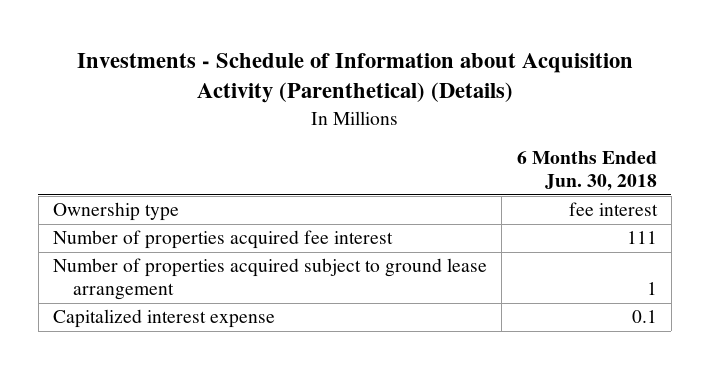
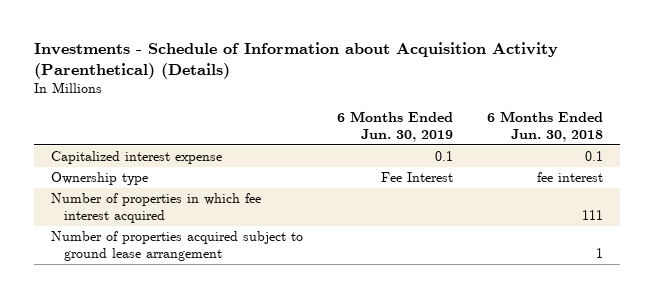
- | 6 Months Ended Jun. 30, 2018
+ | 6 Months Ended Jun. 30, 2019 | 6 Months Ended Jun. 30, 2018
moved up: Capitalized interest expense | 0.1 | 0.1
- Number of properties acquired fee interest | 111
+ Number of properties in which fee interest acquired | | 111

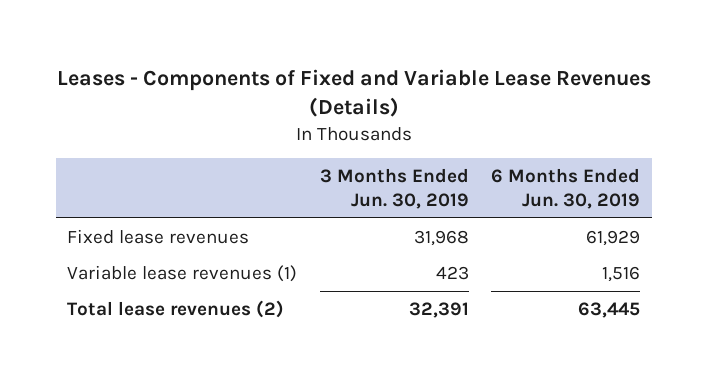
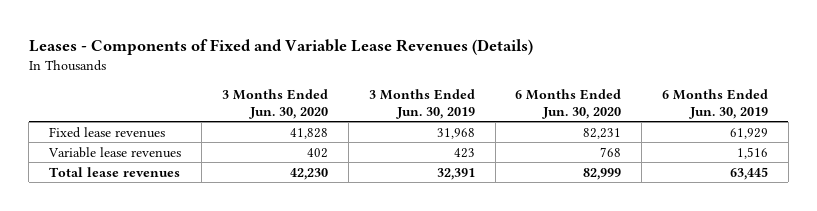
- | 3 Months Ended Jun. 30, 2019 | 6 Months Ended Jun. 30, 2019
+ | 3 Months Ended Jun. 30, 2020 | 3 Months Ended Jun. 30, 2019 | 6 Months Ended Jun. 30, 2020 | 6 Months Ended Jun. 30, 2019
- Variable lease revenues (1) | 423 | 1,516
- Total lease revenues (2) | 32,391 | 63,445
+ Variable lease revenues | 402 | 423 | 768 | 1,516
+ Total lease revenues | 42,230 | 32,391 | 82,999 | 63,445

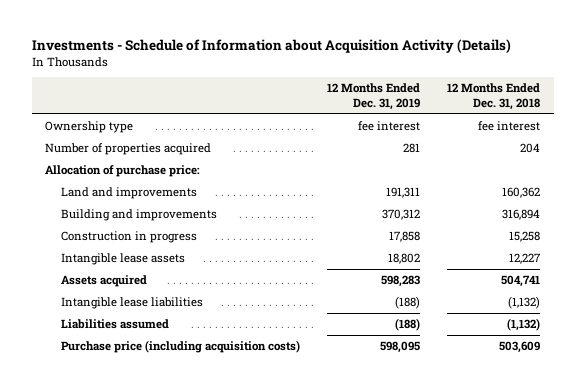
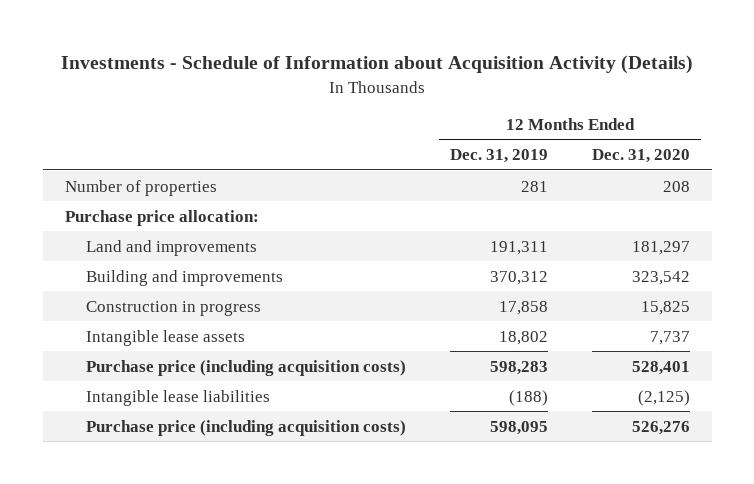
- | 12 Months Ended Dec. 31, 2019 | 12 Months Ended Dec. 31, 2018
+ | 12 Months Ended Dec. 31, 2019 | 12 Months Ended Dec. 31, 2020
- Ownership type | fee interest | fee interest
- Number of properties acquired | 281 | 204
- Allocation of purchase price:
+ Number of properties | 281 | 208
+ Purchase price allocation:
- Assets acquired | 598,283 | 504,741
+ Purchase price (including acquisition costs) | 598,283 | 528,401
- Liabilities assumed | (188) | (1,132)

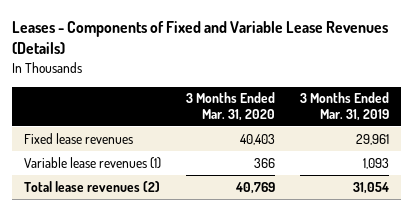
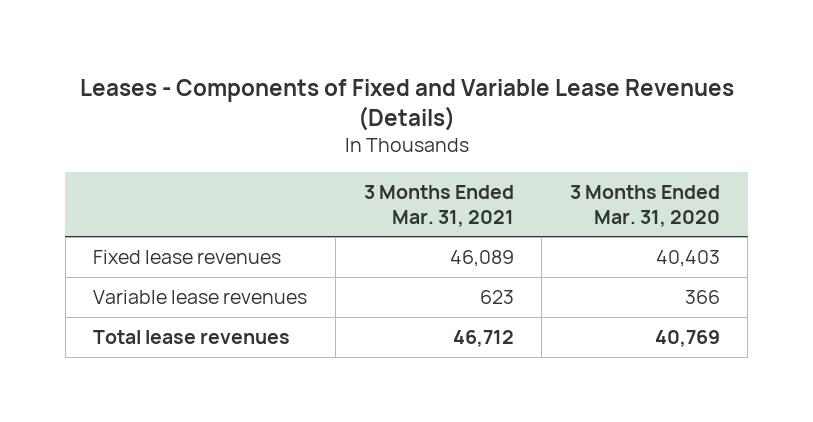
- | 3 Months Ended Mar. 31, 2020 | 3 Months Ended Mar. 31, 2019
+ | 3 Months Ended Mar. 31, 2021 | 3 Months Ended Mar. 31, 2020
- Variable lease revenues (1) | 366 | 1,093
- Total lease revenues (2) | 40,769 | 31,054
+ Variable lease revenues | 623 | 366
+ Total lease revenues | 46,712 | 40,769

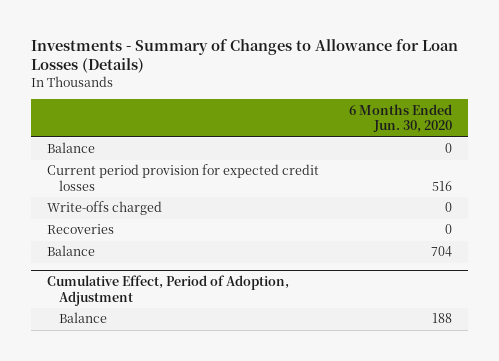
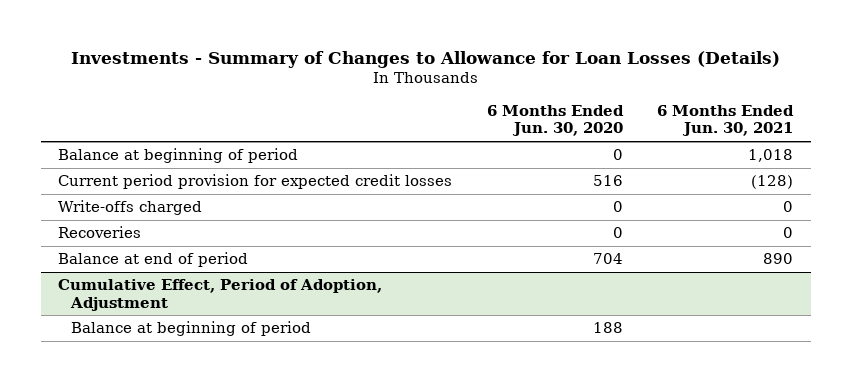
- | 6 Months Ended Jun. 30, 2020
+ | 6 Months Ended Jun. 30, 2020 | 6 Months Ended Jun. 30, 2021
- Balance | 0
+ Balance at beginning of period | 0 | 1,018
- Balance | 704
+ Balance at end of period | 704 | 890
@ Cumulative Effect, Period of Adoption, Adjustment
- Balance | 188
+ Balance at beginning of period | 188 |

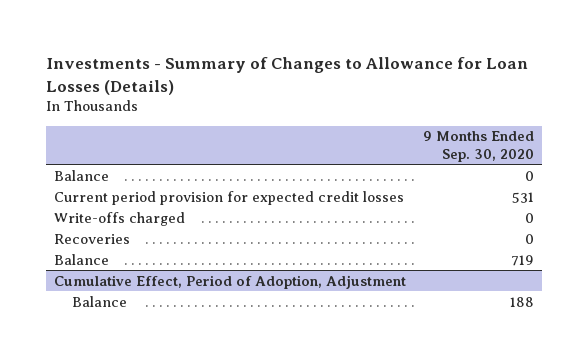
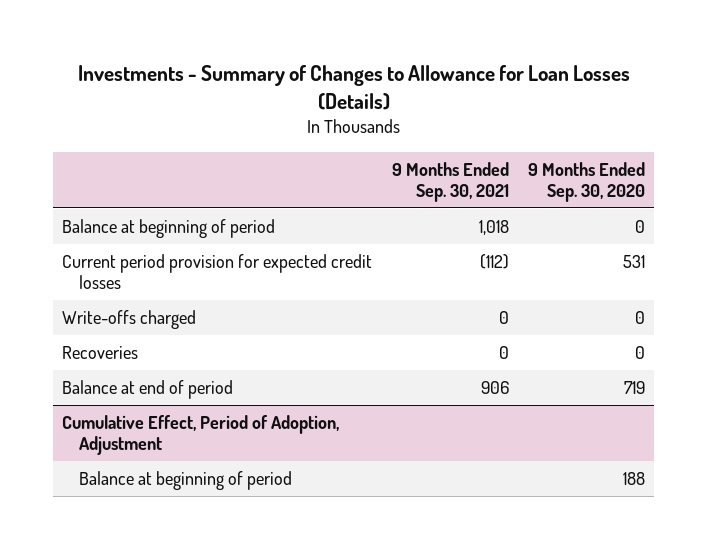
- | 9 Months Ended Sep. 30, 2020
+ | 9 Months Ended Sep. 30, 2021 | 9 Months Ended Sep. 30, 2020
- Balance | 0
+ Balance at beginning of period | 1,018 | 0
- Balance | 719
+ Balance at end of period | 906 | 719
@ Cumulative Effect, Period of Adoption, Adjustment
- Balance | 188
+ Balance at beginning of period | | 188

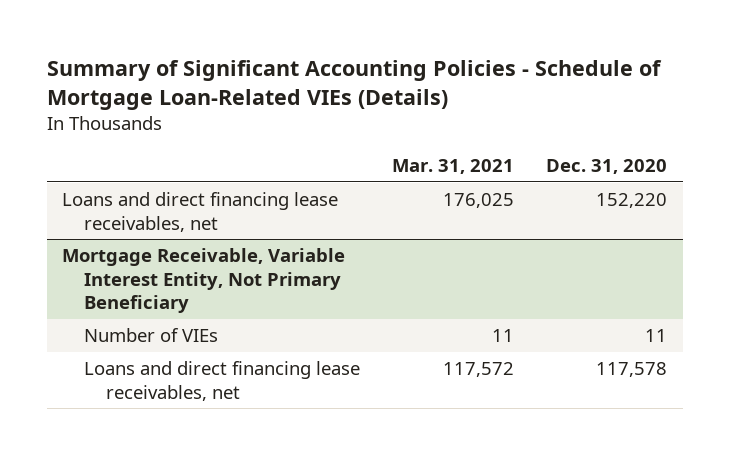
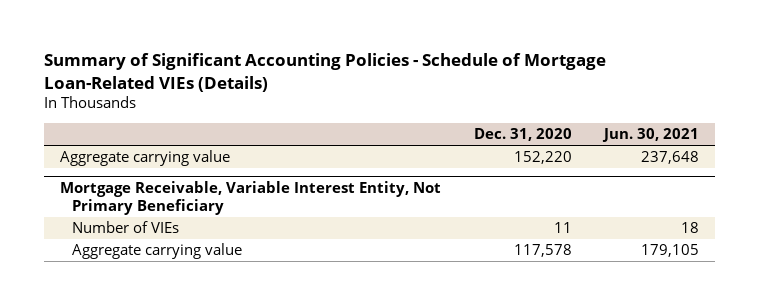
- | Mar. 31, 2021 | Dec. 31, 2020
+ | Dec. 31, 2020 | Jun. 30, 2021
- Loans and direct financing lease receivables, net | 176,025 | 152,220
+ Aggregate carrying value | 152,220 | 237,648
@ Mortgage Receivable, Variable Interest Entity, Not Primary Beneficiary
- Loans and direct financing lease receivables, net | 117,572 | 117,578
+ Aggregate carrying value | 117,578 | 179,105

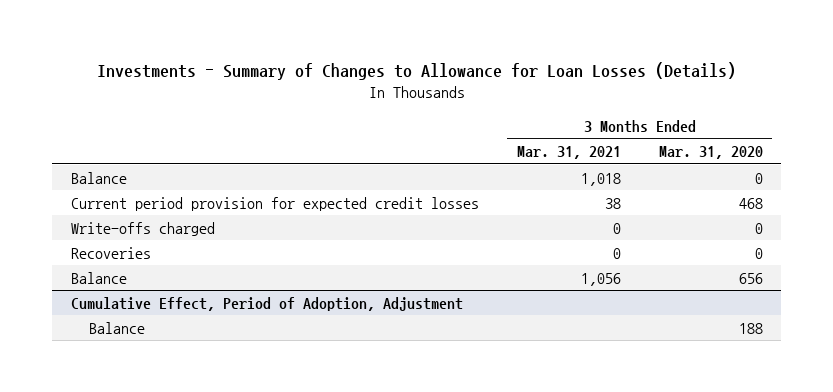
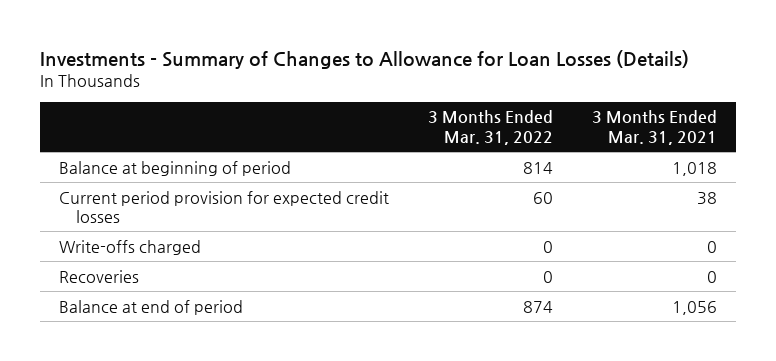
- | 3 Months Ended Mar. 31, 2021 | 3 Months Ended Mar. 31, 2020
+ | 3 Months Ended Mar. 31, 2022 | 3 Months Ended Mar. 31, 2021
- Balance | 1,018 | 0
+ Balance at beginning of period | 814 | 1,018
- Balance | 1,056 | 656
- Cumulative Effect, Period of Adoption, Adjustment
- Balance | | 188
+ Balance at end of period | 874 | 1,056

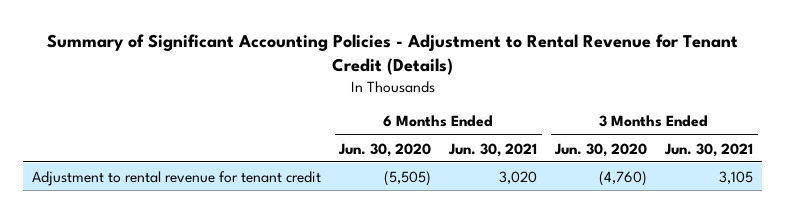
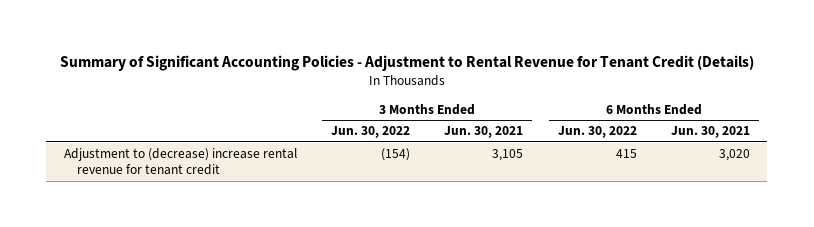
- | 6 Months Ended Jun. 30, 2020 | 6 Months Ended Jun. 30, 2021 | 3 Months Ended Jun. 30, 2020 | 3 Months Ended Jun. 30, 2021
+ | 3 Months Ended Jun. 30, 2022 | 3 Months Ended Jun. 30, 2021 | 6 Months Ended Jun. 30, 2022 | 6 Months Ended Jun. 30, 2021
- Adjustment to rental revenue for tenant credit | (5,505) | 3,020 | (4,760) | 3,105
+ Adjustment to (decrease) increase rental revenue for tenant credit | (154) | 3,105 | 415 | 3,020

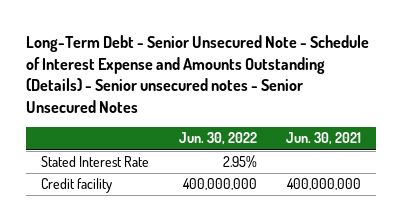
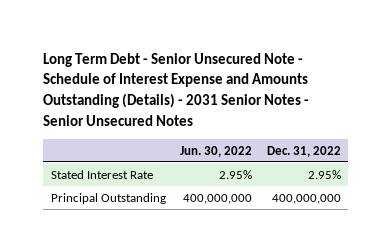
- Long-Term Debt - Senior Unsecured Note - Schedule of Interest Expense and Amounts Outstanding (Details) - Senior unsecured notes - Senior Unsecured Notes
+ Long Term Debt - Senior Unsecured Note - Schedule of Interest Expense and Amounts Outstanding (Details) - 2031 Senior Notes - Senior Unsecured Notes
- | Jun. 30, 2022 | Jun. 30, 2021
+ | Jun. 30, 2022 | Dec. 31, 2022
- Credit facility | 400,000,000 | 400,000,000
+ Principal Outstanding | 400,000,000 | 400,000,000

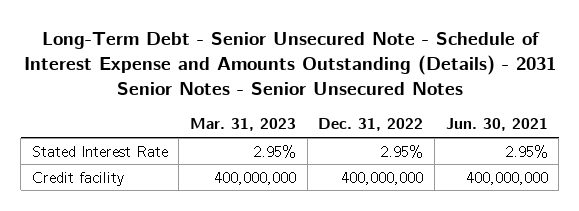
- Long Term Debt - Senior Unsecured Note - Schedule of Interest Expense and Amounts Outstanding (Details) - 2031 Senior Notes - Senior Unsecured Notes
+ Long-Term Debt - Senior Unsecured Note - Schedule of Interest Expense and Amounts Outstanding (Details) - 2031 Senior Notes - Senior Unsecured Notes
- | Jun. 30, 2022 | Dec. 31, 2022
+ | Mar. 31, 2023 | Dec. 31, 2022 | Jun. 30, 2021
- Principal Outstanding | 400,000,000 | 400,000,000
+ Credit facility | 400,000,000 | 400,000,000 | 400,000,000

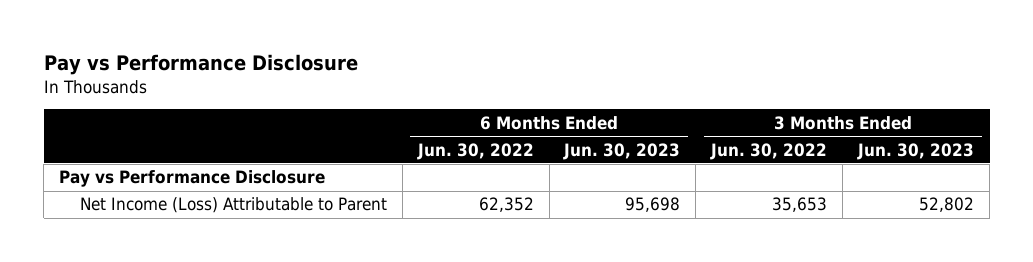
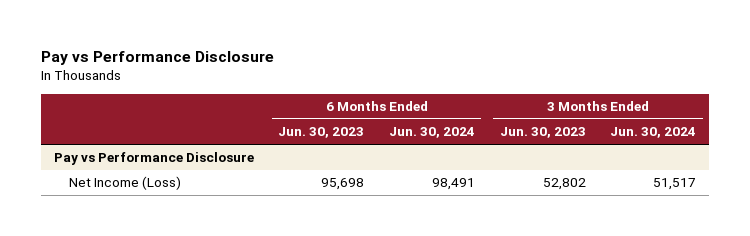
- | 6 Months Ended Jun. 30, 2022 | 6 Months Ended Jun. 30, 2023 | 3 Months Ended Jun. 30, 2022 | 3 Months Ended Jun. 30, 2023
+ | 6 Months Ended Jun. 30, 2023 | 6 Months Ended Jun. 30, 2024 | 3 Months Ended Jun. 30, 2023 | 3 Months Ended Jun. 30, 2024
- Net Income (Loss) Attributable to Parent | 62,352 | 95,698 | 35,653 | 52,802
+ Net Income (Loss) | 95,698 | 98,491 | 52,802 | 51,517

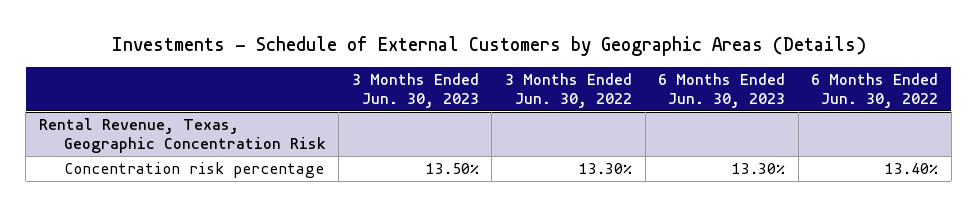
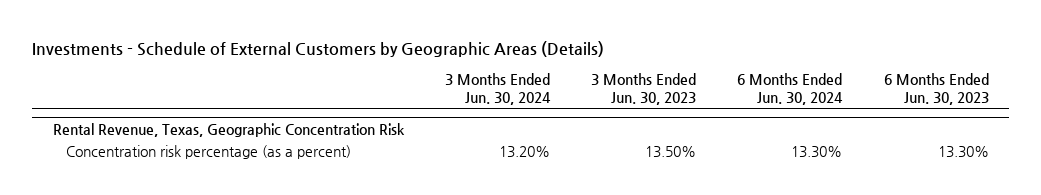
- | 3 Months Ended Jun. 30, 2023 | 3 Months Ended Jun. 30, 2022 | 6 Months Ended Jun. 30, 2023 | 6 Months Ended Jun. 30, 2022
+ | 3 Months Ended Jun. 30, 2024 | 3 Months Ended Jun. 30, 2023 | 6 Months Ended Jun. 30, 2024 | 6 Months Ended Jun. 30, 2023
@ Rental Revenue, Texas, Geographic Concentration Risk
- Concentration risk percentage | 13.50% | 13.30% | 13.30% | 13.40%
+ Concentration risk percentage (as a percent) | 13.20% | 13.50% | 13.30% | 13.30%

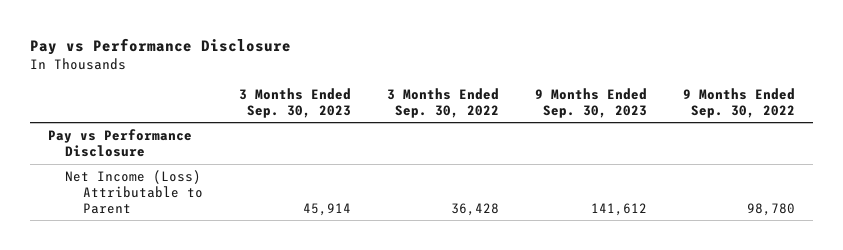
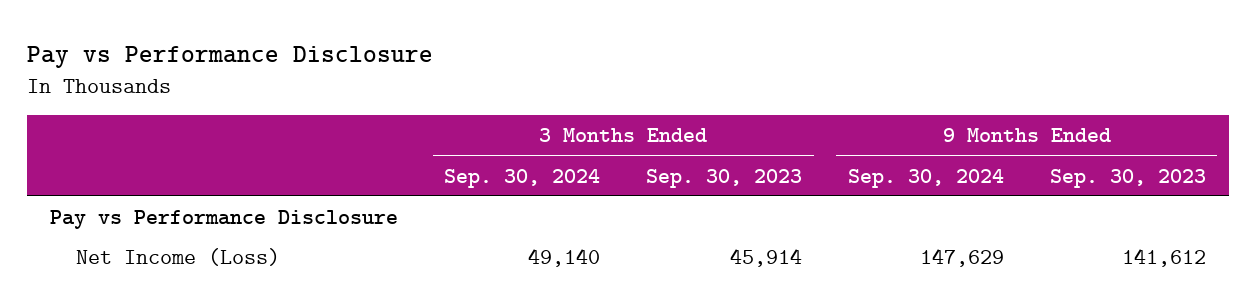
- | 3 Months Ended Sep. 30, 2023 | 3 Months Ended Sep. 30, 2022 | 9 Months Ended Sep. 30, 2023 | 9 Months Ended Sep. 30, 2022
+ | 3 Months Ended Sep. 30, 2024 | 3 Months Ended Sep. 30, 2023 | 9 Months Ended Sep. 30, 2024 | 9 Months Ended Sep. 30, 2023
- Net Income (Loss) Attributable to Parent | 45,914 | 36,428 | 141,612 | 98,780
+ Net Income (Loss) | 49,140 | 45,914 | 147,629 | 141,612

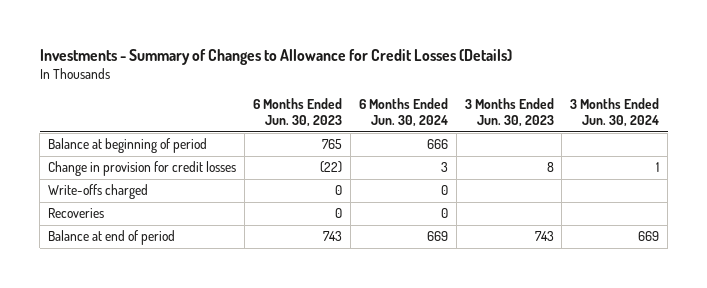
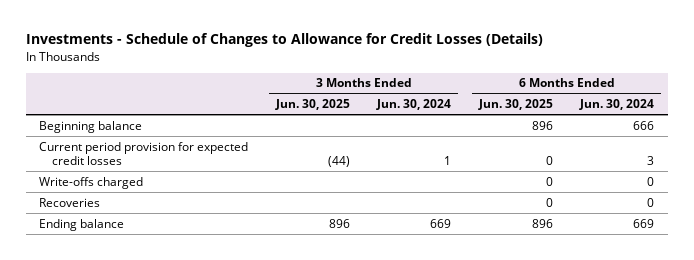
- Investments - Summary of Changes to Allowance for Credit Losses (Details)
+ Investments - Schedule of Changes to Allowance for Credit Losses (Details)
- | 6 Months Ended Jun. 30, 2023 | 6 Months Ended Jun. 30, 2024 | 3 Months Ended Jun. 30, 2023 | 3 Months Ended Jun. 30, 2024
+ | 3 Months Ended Jun. 30, 2025 | 3 Months Ended Jun. 30, 2024 | 6 Months Ended Jun. 30, 2025 | 6 Months Ended Jun. 30, 2024
- Balance at beginning of period | 765 | 666 | |
- Change in provision for credit losses | (22) | 3 | 8 | 1
+ Beginning balance | | | 896 | 666
+ Current period provision for expected credit losses | (44) | 1 | 0 | 3
- Balance at end of period | 743 | 669 | 743 | 669
+ Ending balance | 896 | 669 | 896 | 669

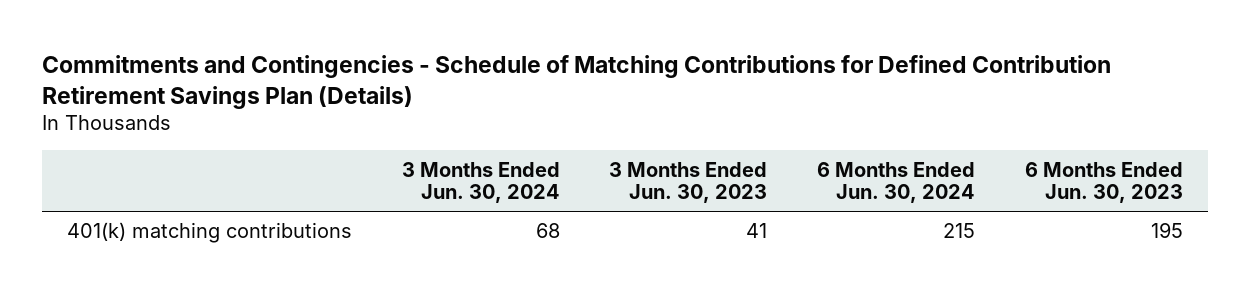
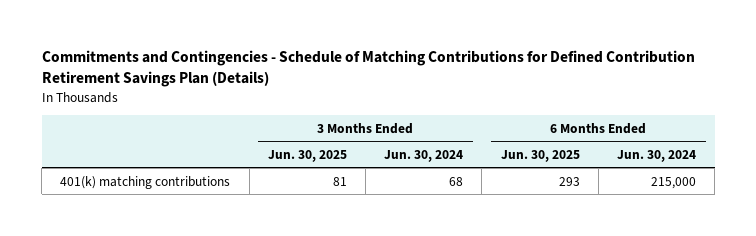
- | 3 Months Ended Jun. 30, 2024 | 3 Months Ended Jun. 30, 2023 | 6 Months Ended Jun. 30, 2024 | 6 Months Ended Jun. 30, 2023
+ | 3 Months Ended Jun. 30, 2025 | 3 Months Ended Jun. 30, 2024 | 6 Months Ended Jun. 30, 2025 | 6 Months Ended Jun. 30, 2024
- 401(k) matching contributions | 68 | 41 | 215 | 195
+ 401(k) matching contributions | 81 | 68 | 293 | 215,000

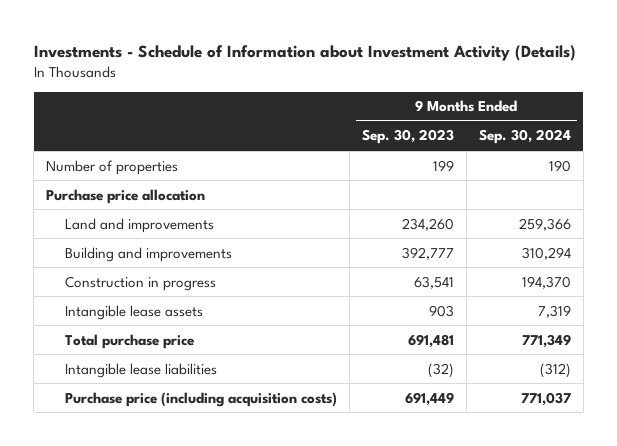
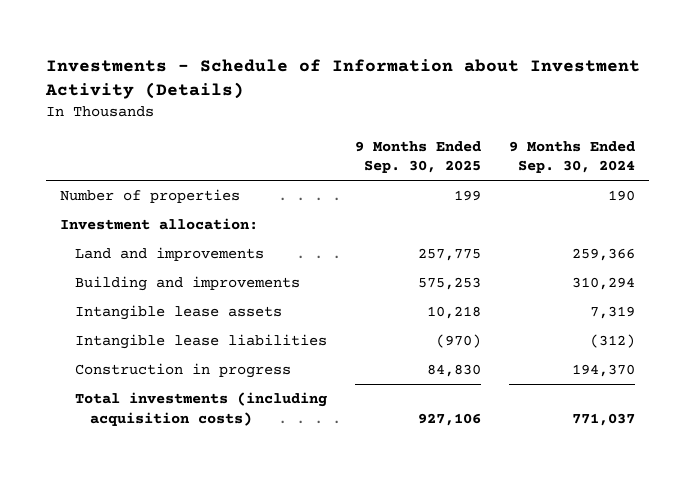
- | 9 Months Ended Sep. 30, 2023 | 9 Months Ended Sep. 30, 2024
+ | 9 Months Ended Sep. 30, 2025 | 9 Months Ended Sep. 30, 2024
- Purchase price allocation
+ Investment allocation:
- Total purchase price | 691,481 | 771,349
- Purchase price (including acquisition costs) | 691,449 | 771,037
moved down: Construction in progress | 84,830 | 194,370
+ Total investments (including acquisition costs) | 927,106 | 771,037

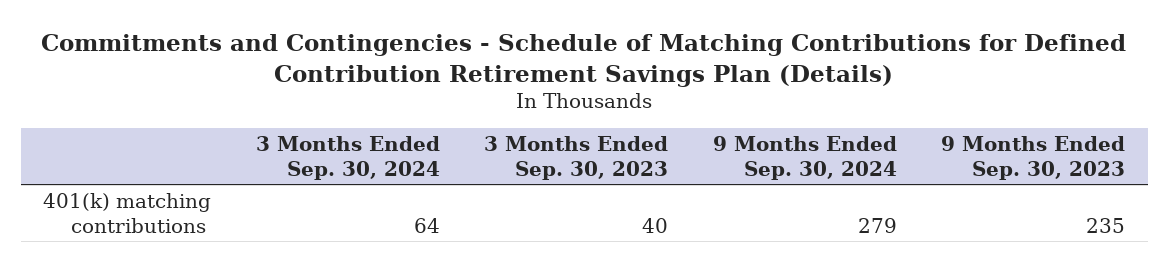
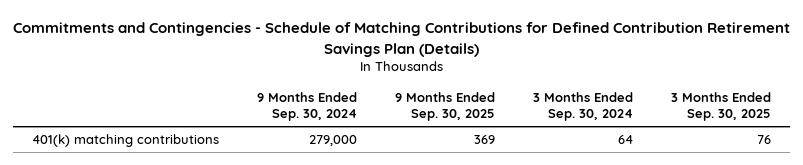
- | 3 Months Ended Sep. 30, 2024 | 3 Months Ended Sep. 30, 2023 | 9 Months Ended Sep. 30, 2024 | 9 Months Ended Sep. 30, 2023
+ | 9 Months Ended Sep. 30, 2024 | 9 Months Ended Sep. 30, 2025 | 3 Months Ended Sep. 30, 2024 | 3 Months Ended Sep. 30, 2025
- 401(k) matching contributions | 64 | 40 | 279 | 235
+ 401(k) matching contributions | 279,000 | 369 | 64 | 76

